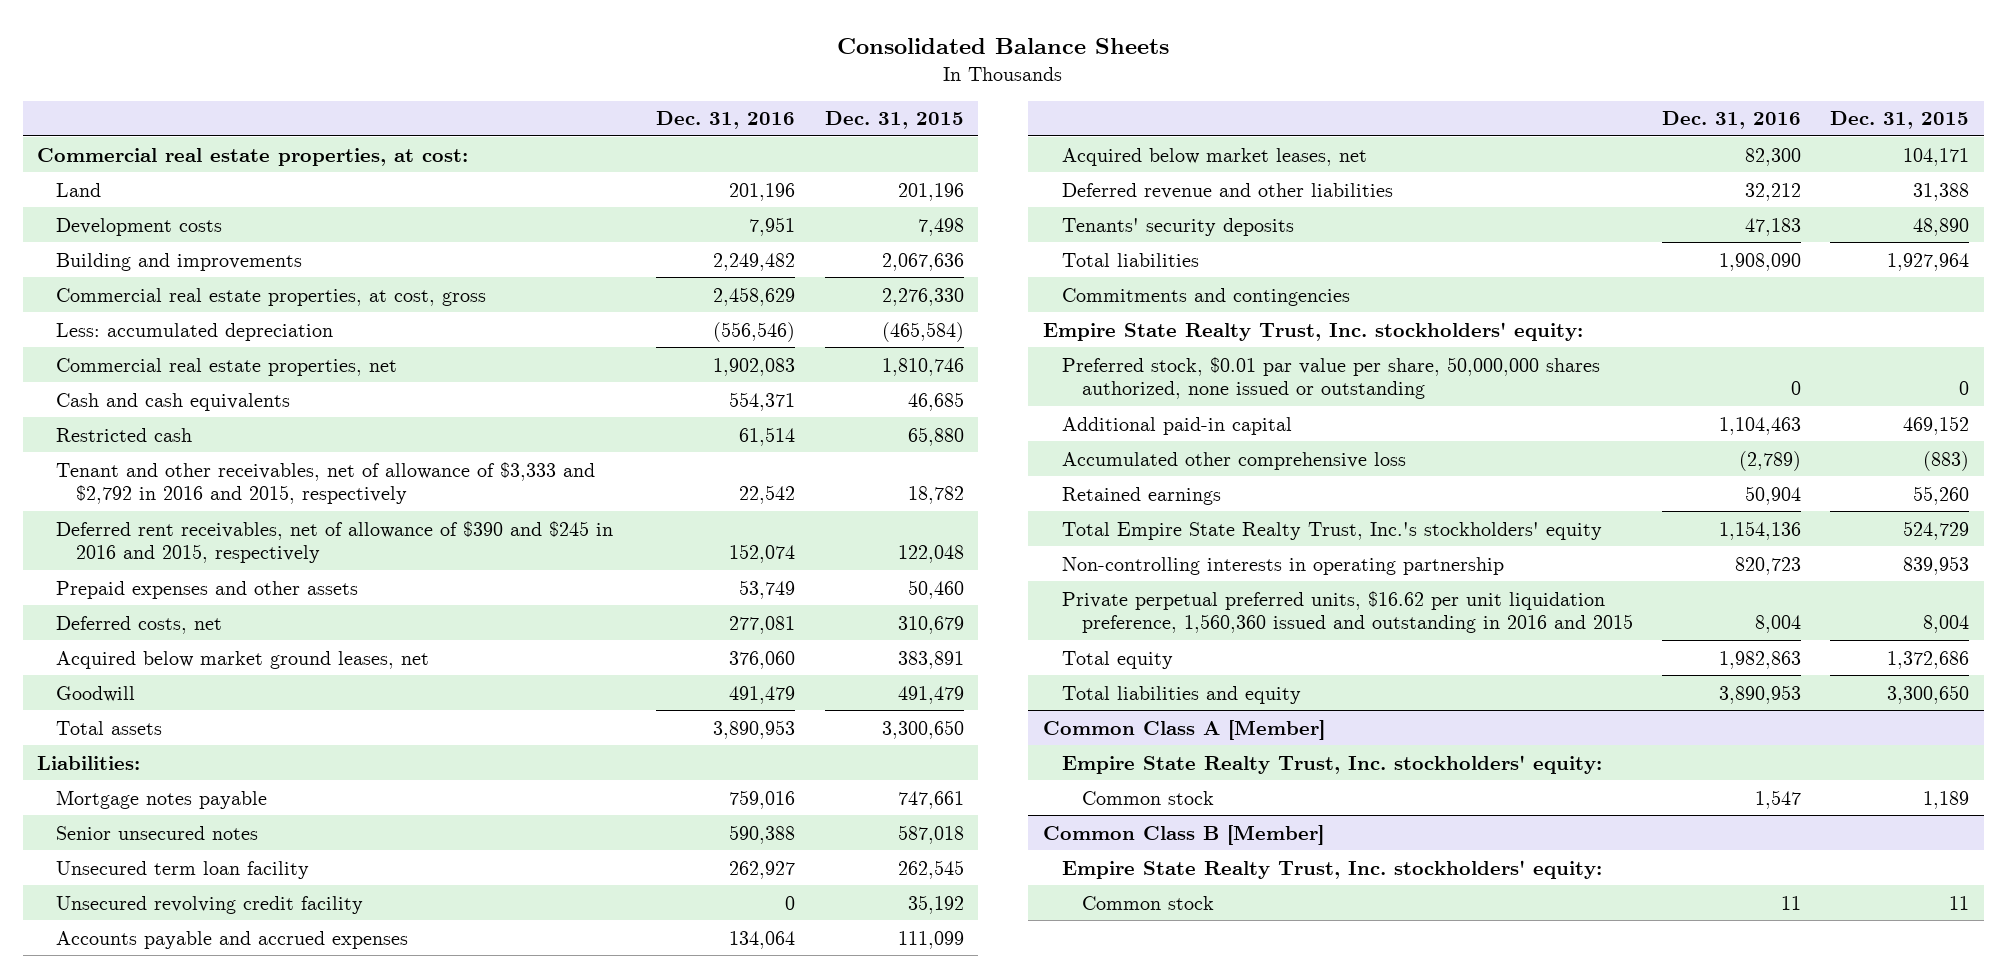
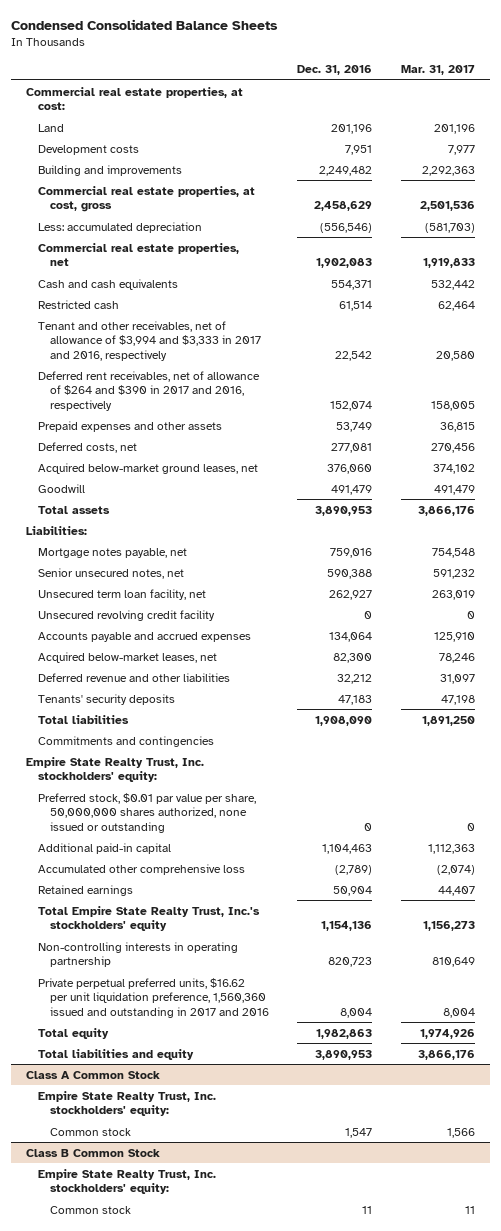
- Consolidated Balance Sheets
+ Condensed Consolidated Balance Sheets
- | Dec. 31, 2016 | Dec. 31, 2015
+ | Dec. 31, 2016 | Mar. 31, 2017
- Tenant and other receivables, net of allowance of $3,333 and $2,792 in 2016 and 2015, respectively | 22,542 | 18,782
- Deferred rent receivables, net of allowance of $390 and $245 in 2016 and 2015, respectively | 152,074 | 122,048
+ Tenant and other receivables, net of allowance of $3,994 and $3,333 in 2017 and 2016, respectively | 22,542 | 20,580
+ Deferred rent receivables, net of allowance of $264 and $390 in 2017 and 2016, respectively | 152,074 | 158,005
- Acquired below market ground leases, net | 376,060 | 383,891
+ Acquired below-market ground leases, net | 376,060 | 374,102
- Mortgage notes payable | 759,016 | 747,661
- Senior unsecured notes | 590,388 | 587,018
- Unsecured term loan facility | 262,927 | 262,545
+ Mortgage notes payable, net | 759,016 | 754,548
+ Senior unsecured notes, net | 590,388 | 591,232
+ Unsecured term loan facility, net | 262,927 | 263,019
- Acquired below market leases, net | 82,300 | 104,171
+ Acquired below-market leases, net | 82,300 | 78,246
- Private perpetual preferred units, $16.62 per unit liquidation preference, 1,560,360 issued and outstanding in 2016 and 2015 | 8,004 | 8,004
+ Private perpetual preferred units, $16.62 per unit liquidation preference, 1,560,360 issued and outstanding in 2017 and 2016 | 8,004 | 8,004
- Common Class A [Member]
+ Class A Common Stock
- Common Class B [Member]
+ Class B Common Stock

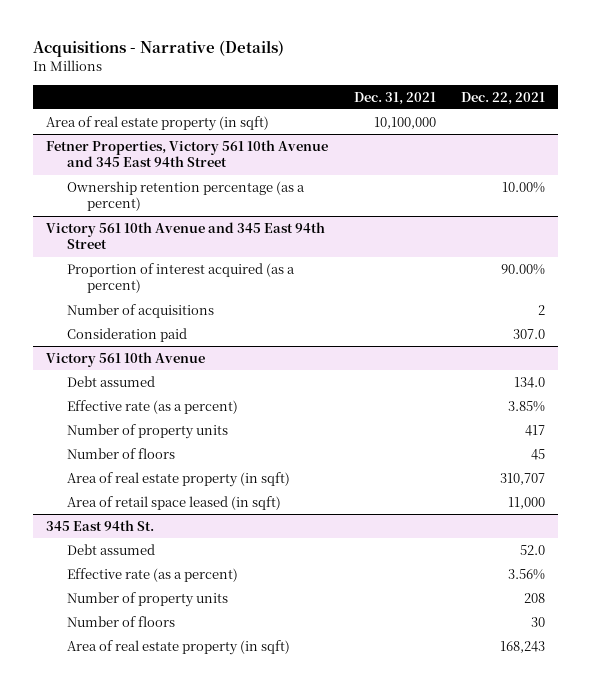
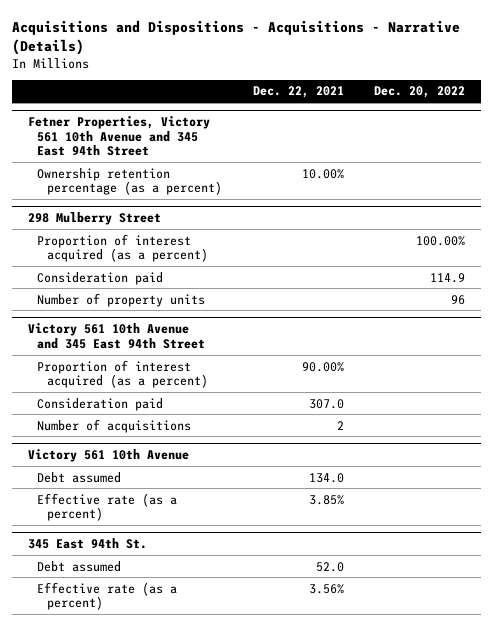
- Acquisitions - Narrative (Details)
+ Acquisitions and Dispositions - Acquisitions - Narrative (Details)
- | Dec. 31, 2021 | Dec. 22, 2021
+ | Dec. 22, 2021 | Dec. 20, 2022
- Area of real estate property (in sqft) | 10,100,000 |
+ 298 Mulberry Street
+ Proportion of interest acquired (as a percent) | | 100.00%
+ Consideration paid | | 114.9
+ Number of property units | | 96
@ Victory 561 10th Avenue and 345 East 94th Street
moved down: Number of acquisitions | 2 |
@ Victory 561 10th Avenue
- Number of property units | | 417
- Number of floors | | 45
- Area of real estate property (in sqft) | | 310,707
- Area of retail space leased (in sqft) | | 11,000
@ 345 East 94th St.
- Number of property units | | 208
- Number of floors | | 30
- Area of real estate property (in sqft) | | 168,243

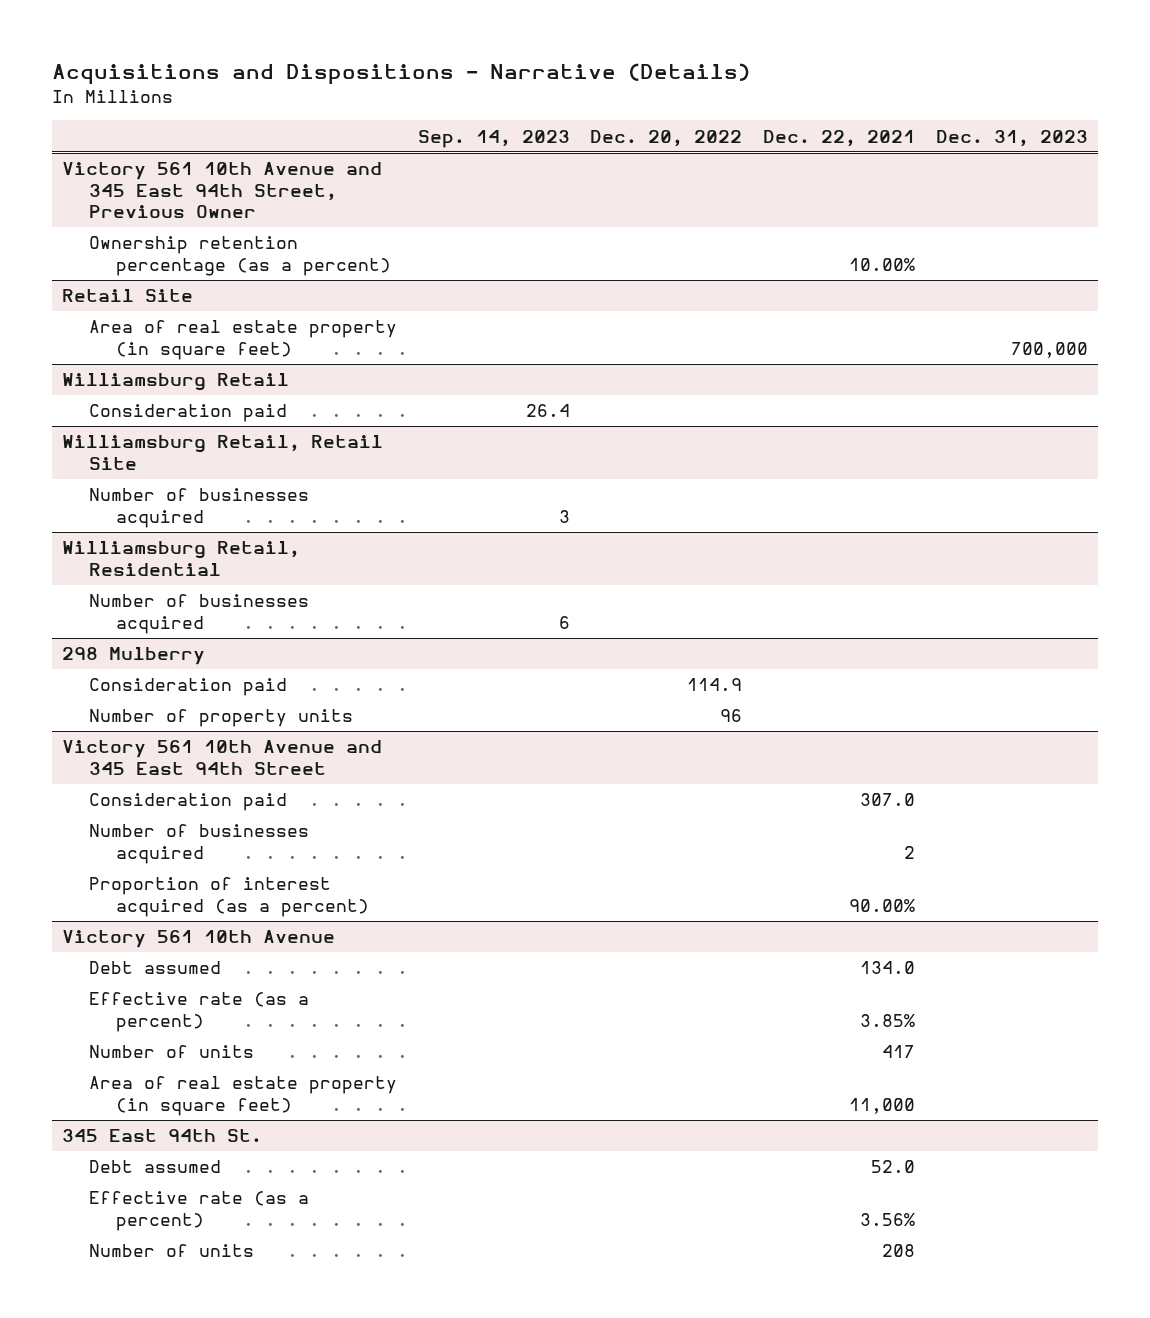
- Acquisitions and Dispositions - Acquisitions - Narrative (Details)
+ Acquisitions and Dispositions - Narrative (Details)
- | Dec. 22, 2021 | Dec. 20, 2022
+ | Sep. 14, 2023 | Dec. 20, 2022 | Dec. 22, 2021 | Dec. 31, 2023
- Fetner Properties, Victory 561 10th Avenue and 345 East 94th Street
+ Victory 561 10th Avenue and 345 East 94th Street, Previous Owner
- 298 Mulberry Street
- Proportion of interest acquired (as a percent) | | 100.00%
+ Retail Site
+ Area of real estate property (in square feet) | | | | 700,000
+ Williamsburg Retail
+ Consideration paid | 26.4 | | |
+ Williamsburg Retail, Retail Site
+ Number of businesses acquired | 3 | | |
+ Williamsburg Retail, Residential
+ Number of businesses acquired | 6 | | |
+ 298 Mulberry
@ Victory 561 10th Avenue and 345 East 94th Street
- Number of acquisitions | 2 |
+ Number of businesses acquired | | | 2 |
moved down: Proportion of interest acquired (as a percent) | | | 90.00% |
@ Victory 561 10th Avenue
+ Number of units | | | 417 |
+ Area of real estate property (in square feet) | | | 11,000 |
@ 345 East 94th St.
+ Number of units | | | 208 |

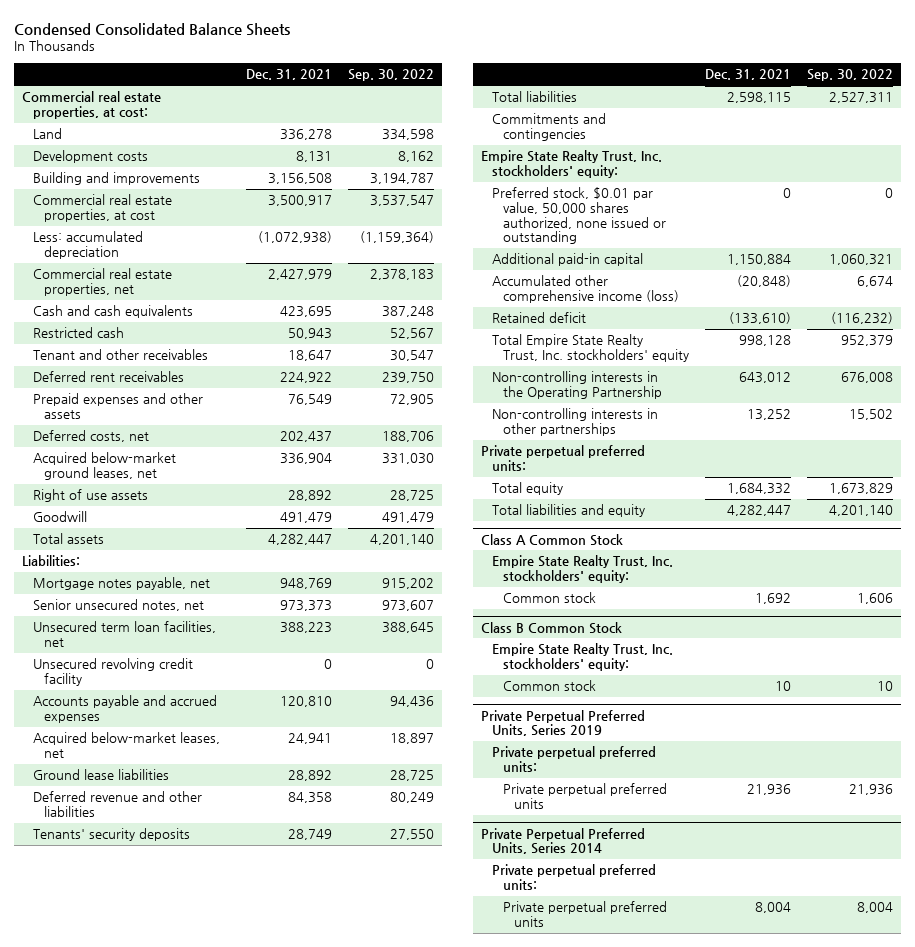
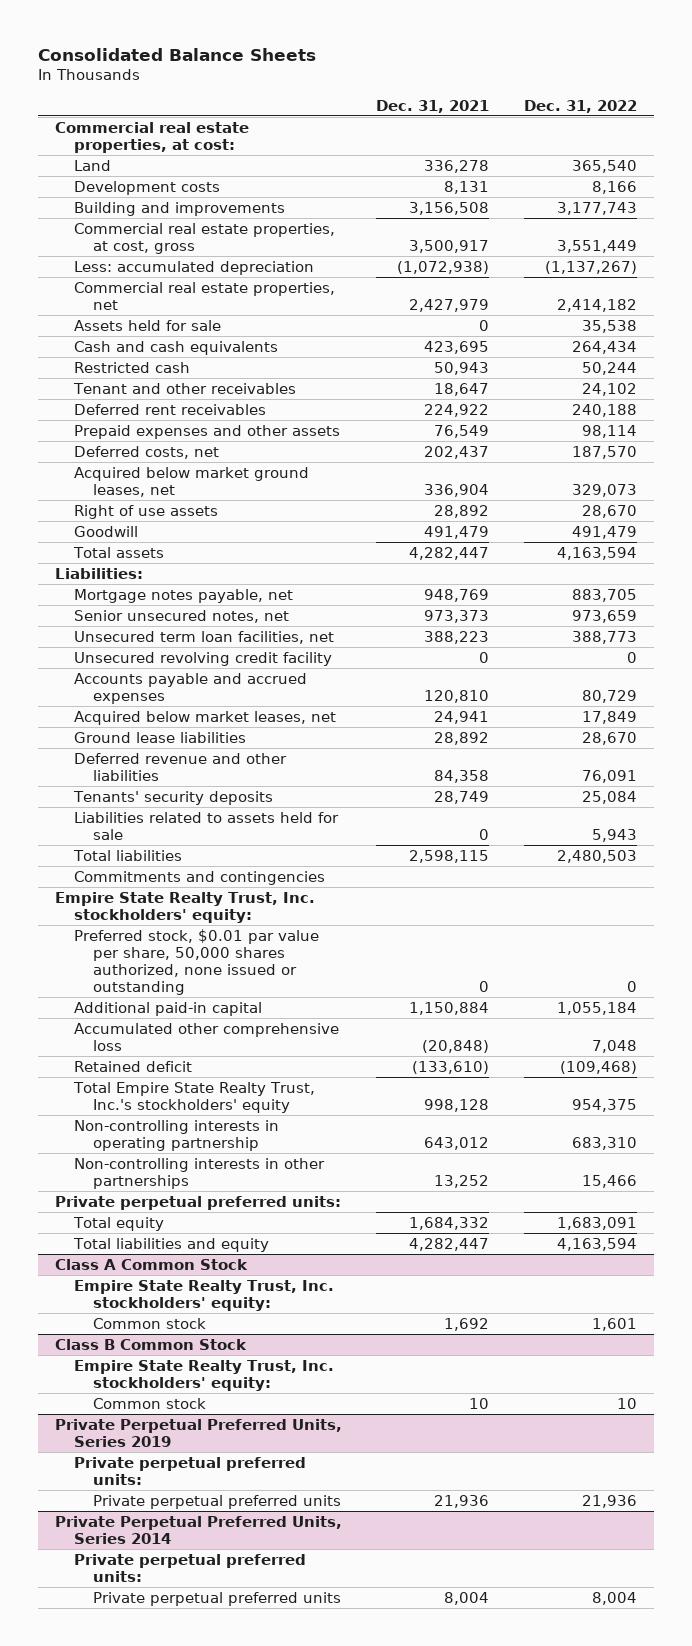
- Condensed Consolidated Balance Sheets
+ Consolidated Balance Sheets
- | Dec. 31, 2021 | Sep. 30, 2022
+ | Dec. 31, 2021 | Dec. 31, 2022
- Commercial real estate properties, at cost | 3,500,917 | 3,537,547
+ Commercial real estate properties, at cost, gross | 3,500,917 | 3,551,449
+ Assets held for sale | 0 | 35,538
- Acquired below-market ground leases, net | 336,904 | 331,030
+ Acquired below market ground leases, net | 336,904 | 329,073
- Acquired below-market leases, net | 24,941 | 18,897
+ Acquired below market leases, net | 24,941 | 17,849
+ Liabilities related to assets held for sale | 0 | 5,943
- Preferred stock, $0.01 par value, 50,000 shares authorized, none issued or outstanding | 0 | 0
+ Preferred stock, $0.01 par value per share, 50,000 shares authorized, none issued or outstanding | 0 | 0
- Accumulated other comprehensive income (loss) | (20,848) | 6,674
+ Accumulated other comprehensive loss | (20,848) | 7,048
- Total Empire State Realty Trust, Inc. stockholders' equity | 998,128 | 952,379
- Non-controlling interests in the Operating Partnership | 643,012 | 676,008
+ Total Empire State Realty Trust, Inc.'s stockholders' equity | 998,128 | 954,375
+ Non-controlling interests in operating partnership | 643,012 | 683,310

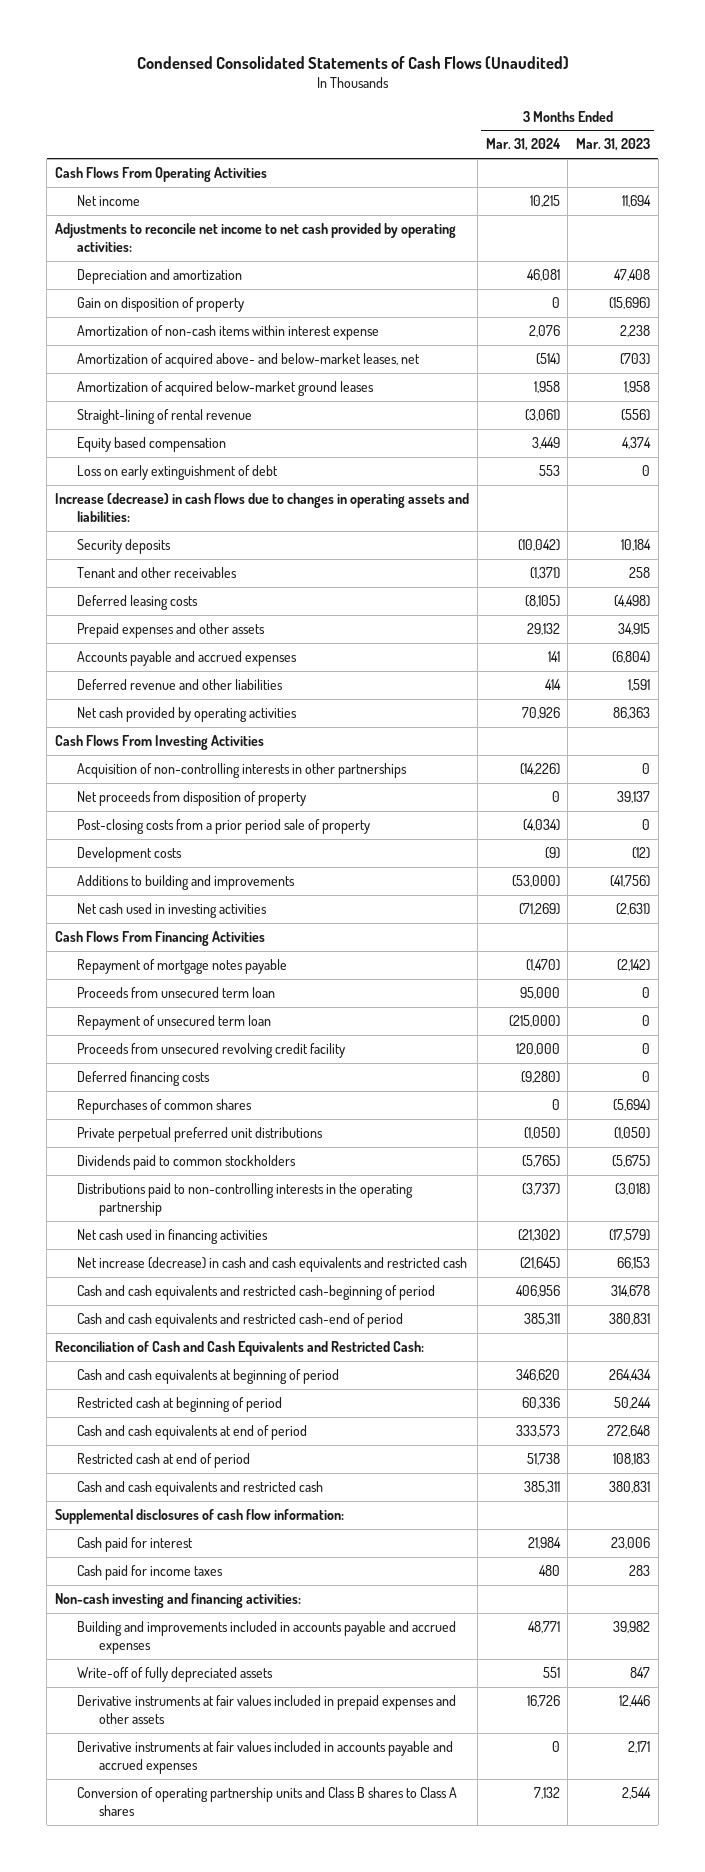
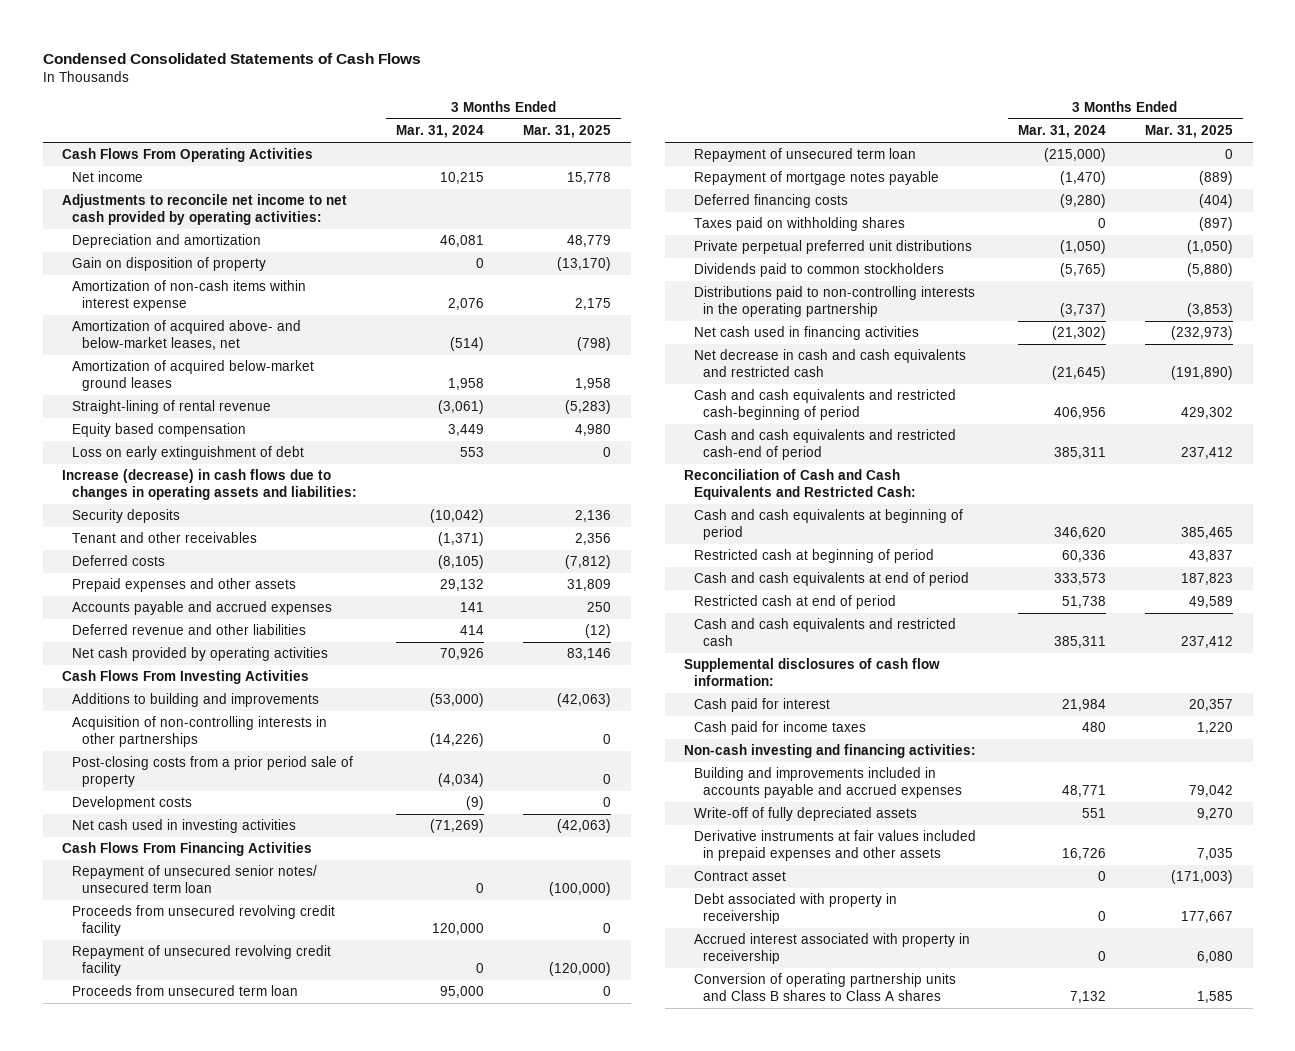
- Condensed Consolidated Statements of Cash Flows (Unaudited)
+ Condensed Consolidated Statements of Cash Flows
- | 3 Months Ended Mar. 31, 2024 | 3 Months Ended Mar. 31, 2023
+ | 3 Months Ended Mar. 31, 2024 | 3 Months Ended Mar. 31, 2025
- Deferred leasing costs | (8,105) | (4,498)
+ Deferred costs | (8,105) | (7,812)
moved up: Additions to building and improvements | (53,000) | (42,063)
- Net proceeds from disposition of property | 0 | 39,137
+ Repayment of unsecured senior notes/ unsecured term loan | 0 | (100,000)
moved up: Proceeds from unsecured revolving credit facility | 120,000 | 0
+ Repayment of unsecured revolving credit facility | 0 | (120,000)
moved down: Repayment of mortgage notes payable | (1,470) | (889)
- Repurchases of common shares | 0 | (5,694)
+ Taxes paid on withholding shares | 0 | (897)
- Net increase (decrease) in cash and cash equivalents and restricted cash | (21,645) | 66,153
+ Net decrease in cash and cash equivalents and restricted cash | (21,645) | (191,890)
- Derivative instruments at fair values included in accounts payable and accrued expenses | 0 | 2,171
+ Contract asset | 0 | (171,003)
+ Debt associated with property in receivership | 0 | 177,667
+ Accrued interest associated with property in receivership | 0 | 6,080

